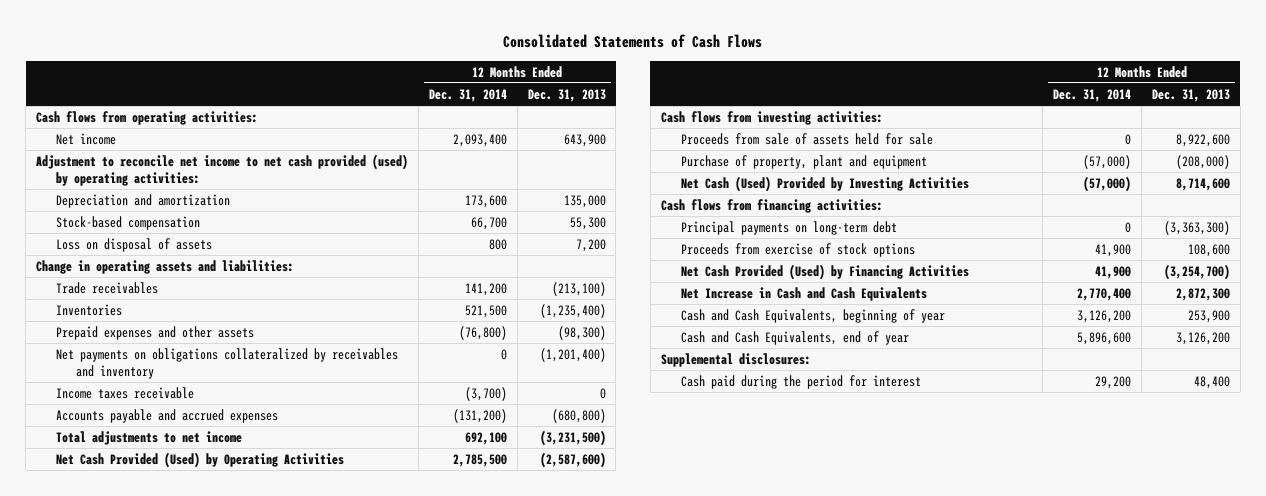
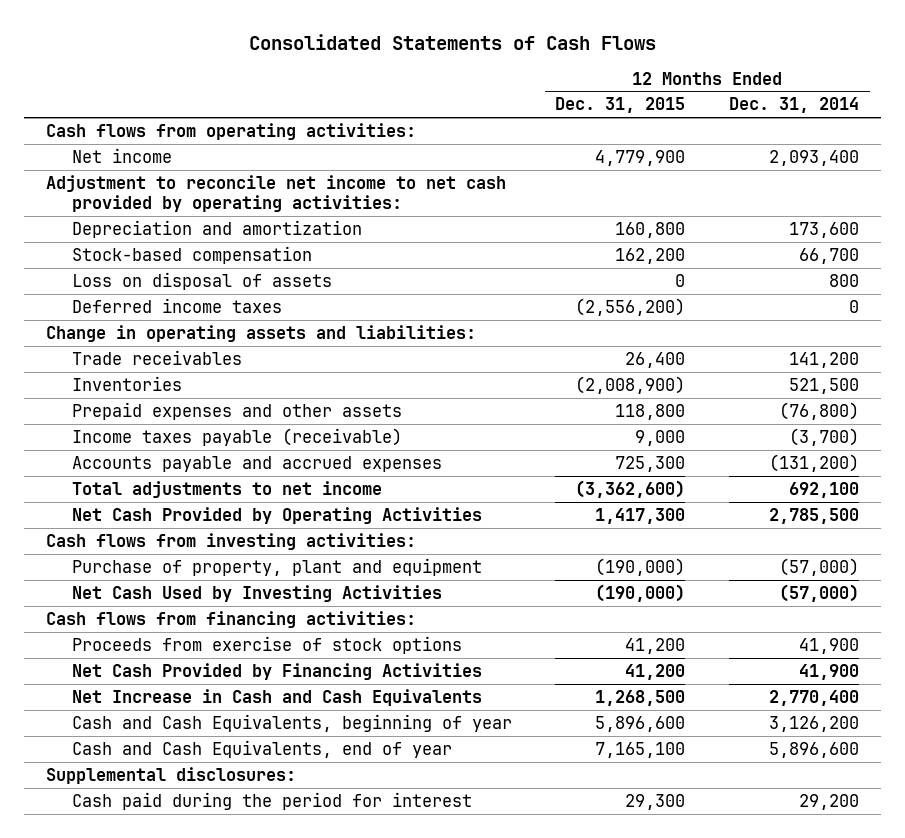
- | 12 Months Ended Dec. 31, 2014 | 12 Months Ended Dec. 31, 2013
+ | 12 Months Ended Dec. 31, 2015 | 12 Months Ended Dec. 31, 2014
- Adjustment to reconcile net income to net cash provided (used) by operating activities:
+ Adjustment to reconcile net income to net cash provided by operating activities:
+ Deferred income taxes | (2,556,200) | 0
- Net payments on obligations collateralized by receivables and inventory | 0 | (1,201,400)
- Income taxes receivable | (3,700) | 0
+ Income taxes payable (receivable) | 9,000 | (3,700)
- Net Cash Provided (Used) by Operating Activities | 2,785,500 | (2,587,600)
+ Net Cash Provided by Operating Activities | 1,417,300 | 2,785,500
- Proceeds from sale of assets held for sale | 0 | 8,922,600
- Net Cash (Used) Provided by Investing Activities | (57,000) | 8,714,600
+ Net Cash Used by Investing Activities | (190,000) | (57,000)
- Principal payments on long-term debt | 0 | (3,363,300)
- Net Cash Provided (Used) by Financing Activities | 41,900 | (3,254,700)
+ Net Cash Provided by Financing Activities | 41,200 | 41,900

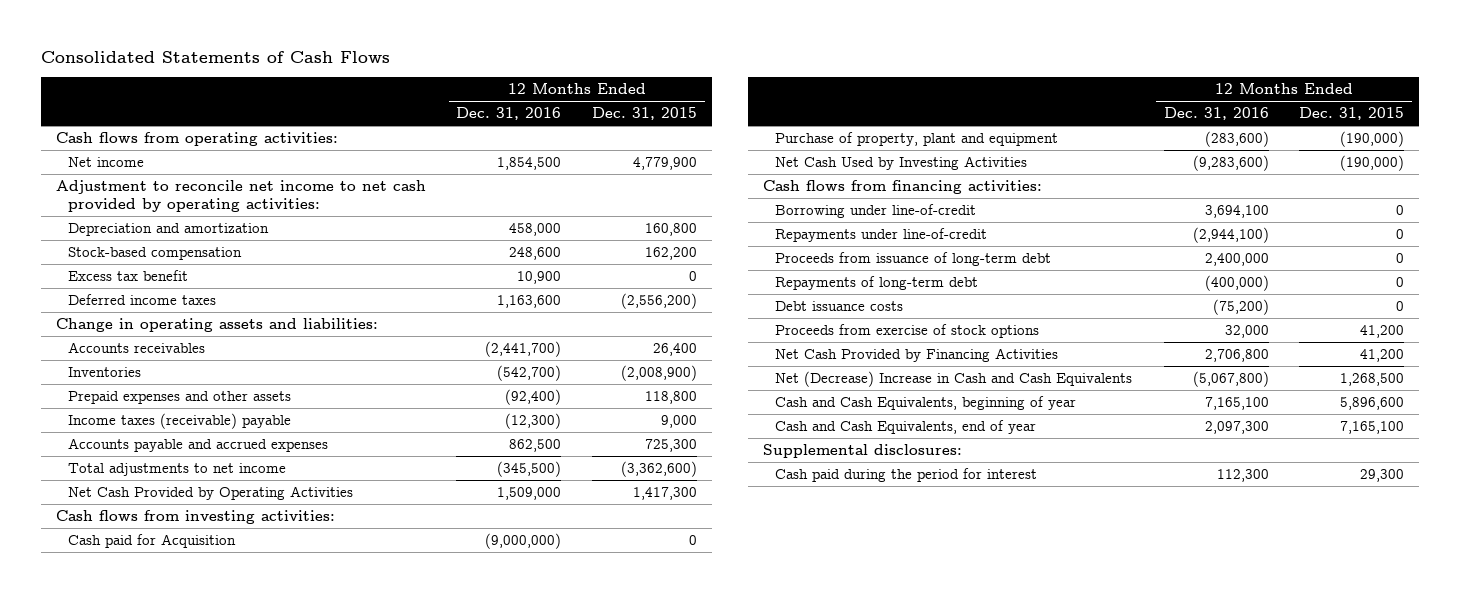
- | 12 Months Ended Dec. 31, 2015 | 12 Months Ended Dec. 31, 2014
+ | 12 Months Ended Dec. 31, 2016 | 12 Months Ended Dec. 31, 2015
- Loss on disposal of assets | 0 | 800
+ Excess tax benefit | 10,900 | 0
- Trade receivables | 26,400 | 141,200
+ Accounts receivables | (2,441,700) | 26,400
- Income taxes payable (receivable) | 9,000 | (3,700)
+ Income taxes (receivable) payable | (12,300) | 9,000
+ Cash paid for Acquisition | (9,000,000) | 0
+ Borrowing under line-of-credit | 3,694,100 | 0
+ Repayments under line-of-credit | (2,944,100) | 0
+ Proceeds from issuance of long-term debt | 2,400,000 | 0
+ Repayments of long-term debt | (400,000) | 0
+ Debt issuance costs | (75,200) | 0
- Net Increase in Cash and Cash Equivalents | 1,268,500 | 2,770,400
+ Net (Decrease) Increase in Cash and Cash Equivalents | (5,067,800) | 1,268,500

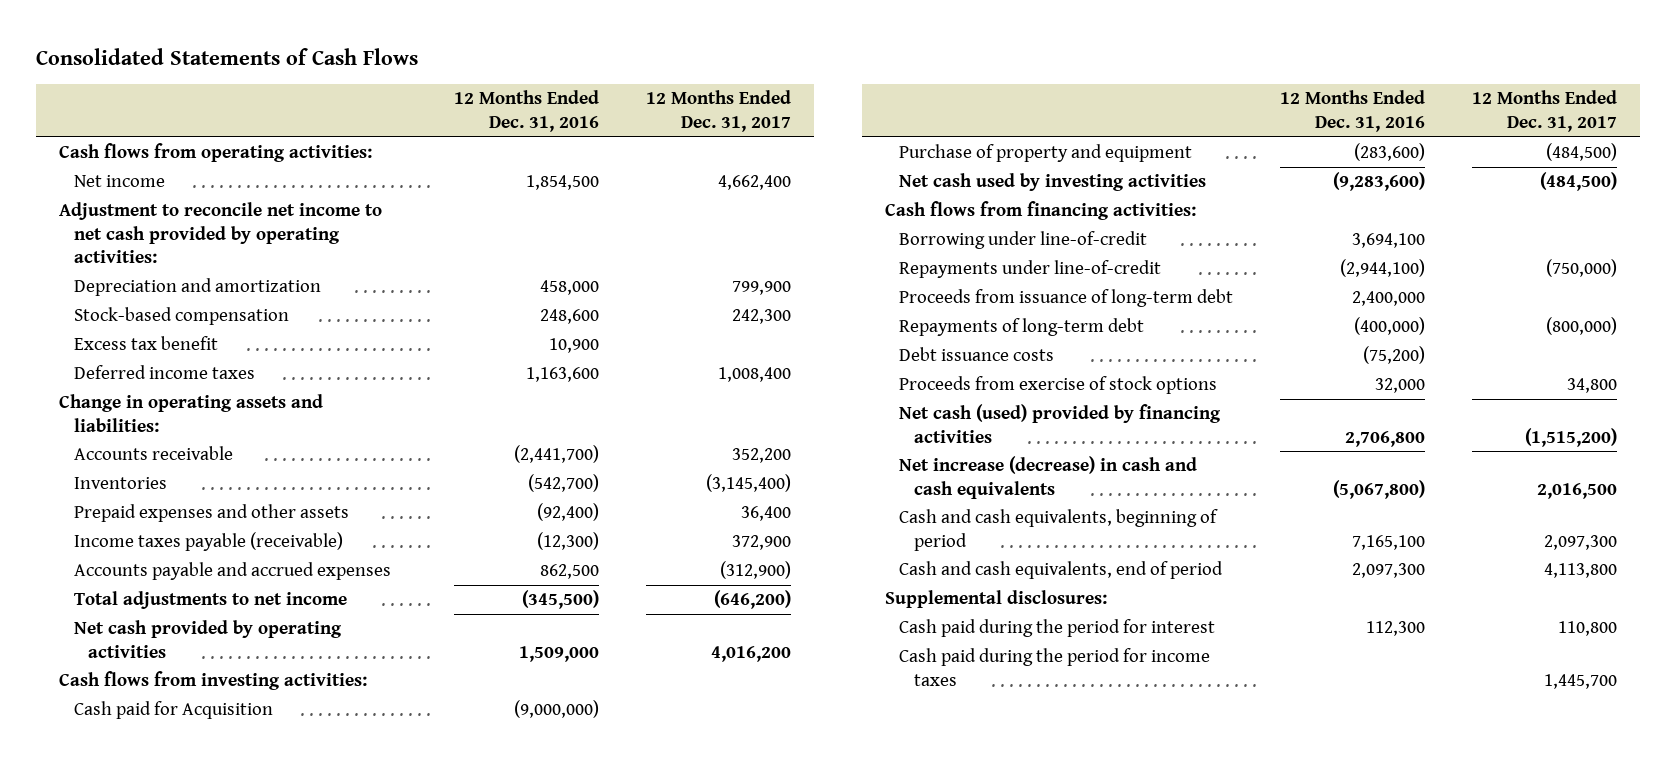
- | 12 Months Ended Dec. 31, 2016 | 12 Months Ended Dec. 31, 2015
+ | 12 Months Ended Dec. 31, 2016 | 12 Months Ended Dec. 31, 2017
- Accounts receivables | (2,441,700) | 26,400
+ Accounts receivable | (2,441,700) | 352,200
- Income taxes (receivable) payable | (12,300) | 9,000
+ Income taxes payable (receivable) | (12,300) | 372,900
- Net Cash Provided by Operating Activities | 1,509,000 | 1,417,300
+ Net cash provided by operating activities | 1,509,000 | 4,016,200
- Purchase of property, plant and equipment | (283,600) | (190,000)
- Net Cash Used by Investing Activities | (9,283,600) | (190,000)
+ Purchase of property and equipment | (283,600) | (484,500)
+ Net cash used by investing activities | (9,283,600) | (484,500)
- Net Cash Provided by Financing Activities | 2,706,800 | 41,200
- Net (Decrease) Increase in Cash and Cash Equivalents | (5,067,800) | 1,268,500
- Cash and Cash Equivalents, beginning of year | 7,165,100 | 5,896,600
- Cash and Cash Equivalents, end of year | 2,097,300 | 7,165,100
+ Net cash (used) provided by financing activities | 2,706,800 | (1,515,200)
+ Net increase (decrease) in cash and cash equivalents | (5,067,800) | 2,016,500
+ Cash and cash equivalents, beginning of period | 7,165,100 | 2,097,300
+ Cash and cash equivalents, end of period | 2,097,300 | 4,113,800
+ Cash paid during the period for income taxes | | 1,445,700

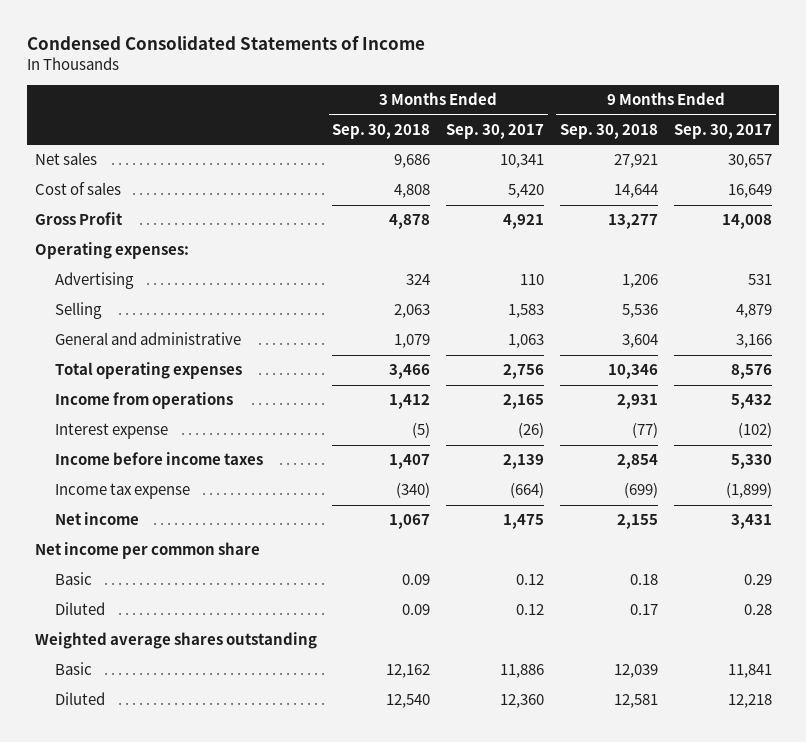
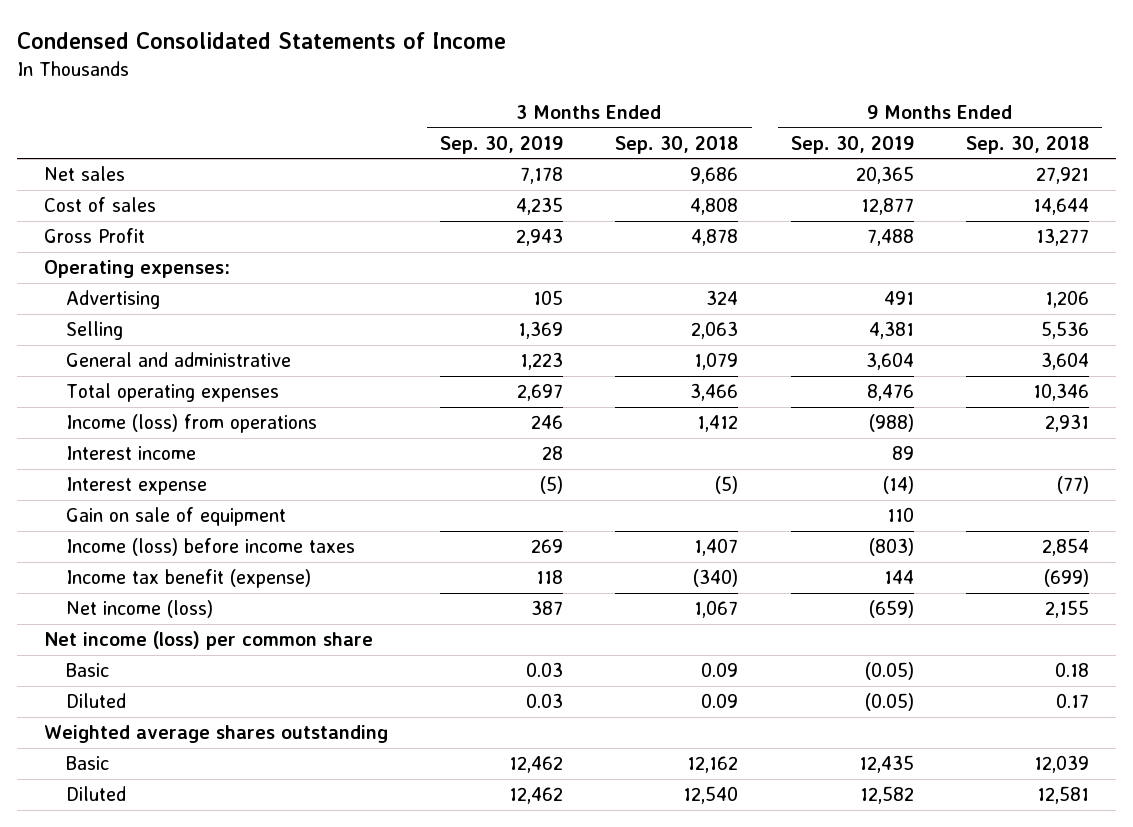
- | 3 Months Ended Sep. 30, 2018 | 3 Months Ended Sep. 30, 2017 | 9 Months Ended Sep. 30, 2018 | 9 Months Ended Sep. 30, 2017
+ | 3 Months Ended Sep. 30, 2019 | 3 Months Ended Sep. 30, 2018 | 9 Months Ended Sep. 30, 2019 | 9 Months Ended Sep. 30, 2018
- Income from operations | 1,412 | 2,165 | 2,931 | 5,432
+ Income (loss) from operations | 246 | 1,412 | (988) | 2,931
+ Interest income | 28 | | 89 |
- Income before income taxes | 1,407 | 2,139 | 2,854 | 5,330
- Income tax expense | (340) | (664) | (699) | (1,899)
- Net income | 1,067 | 1,475 | 2,155 | 3,431
- Net income per common share
+ Gain on sale of equipment | | | 110 |
+ Income (loss) before income taxes | 269 | 1,407 | (803) | 2,854
+ Income tax benefit (expense) | 118 | (340) | 144 | (699)
+ Net income (loss) | 387 | 1,067 | (659) | 2,155
+ Net income (loss) per common share

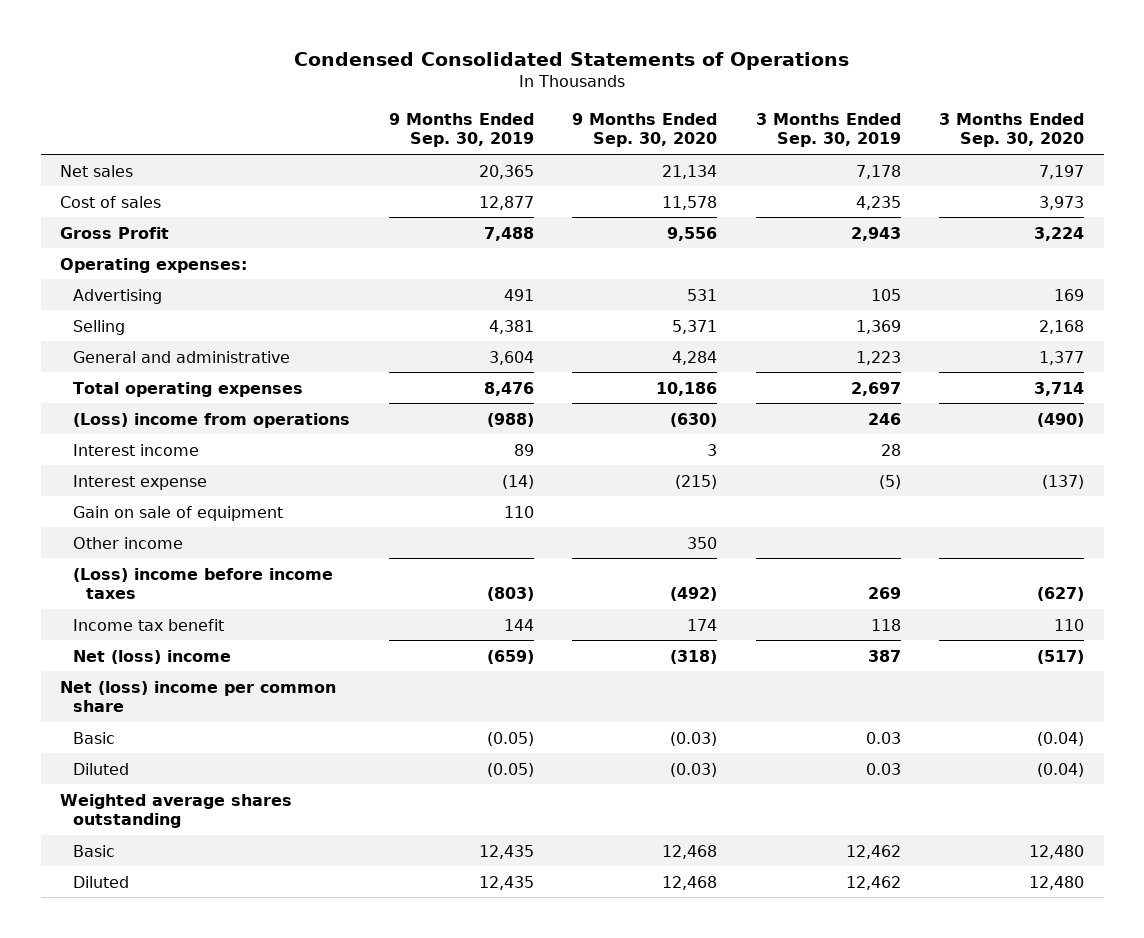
- Condensed Consolidated Statements of Income
+ Condensed Consolidated Statements of Operations
- | 3 Months Ended Sep. 30, 2019 | 3 Months Ended Sep. 30, 2018 | 9 Months Ended Sep. 30, 2019 | 9 Months Ended Sep. 30, 2018
+ | 9 Months Ended Sep. 30, 2019 | 9 Months Ended Sep. 30, 2020 | 3 Months Ended Sep. 30, 2019 | 3 Months Ended Sep. 30, 2020
- Income (loss) from operations | 246 | 1,412 | (988) | 2,931
+ (Loss) income from operations | (988) | (630) | 246 | (490)
- Income (loss) before income taxes | 269 | 1,407 | (803) | 2,854
- Income tax benefit (expense) | 118 | (340) | 144 | (699)
- Net income (loss) | 387 | 1,067 | (659) | 2,155
- Net income (loss) per common share
+ Other income | | 350 | |
+ (Loss) income before income taxes | (803) | (492) | 269 | (627)
+ Income tax benefit | 144 | 174 | 118 | 110
+ Net (loss) income | (659) | (318) | 387 | (517)
+ Net (loss) income per common share
- Diluted | 12,462 | 12,540 | 12,582 | 12,581
+ Diluted | 12,435 | 12,468 | 12,462 | 12,480

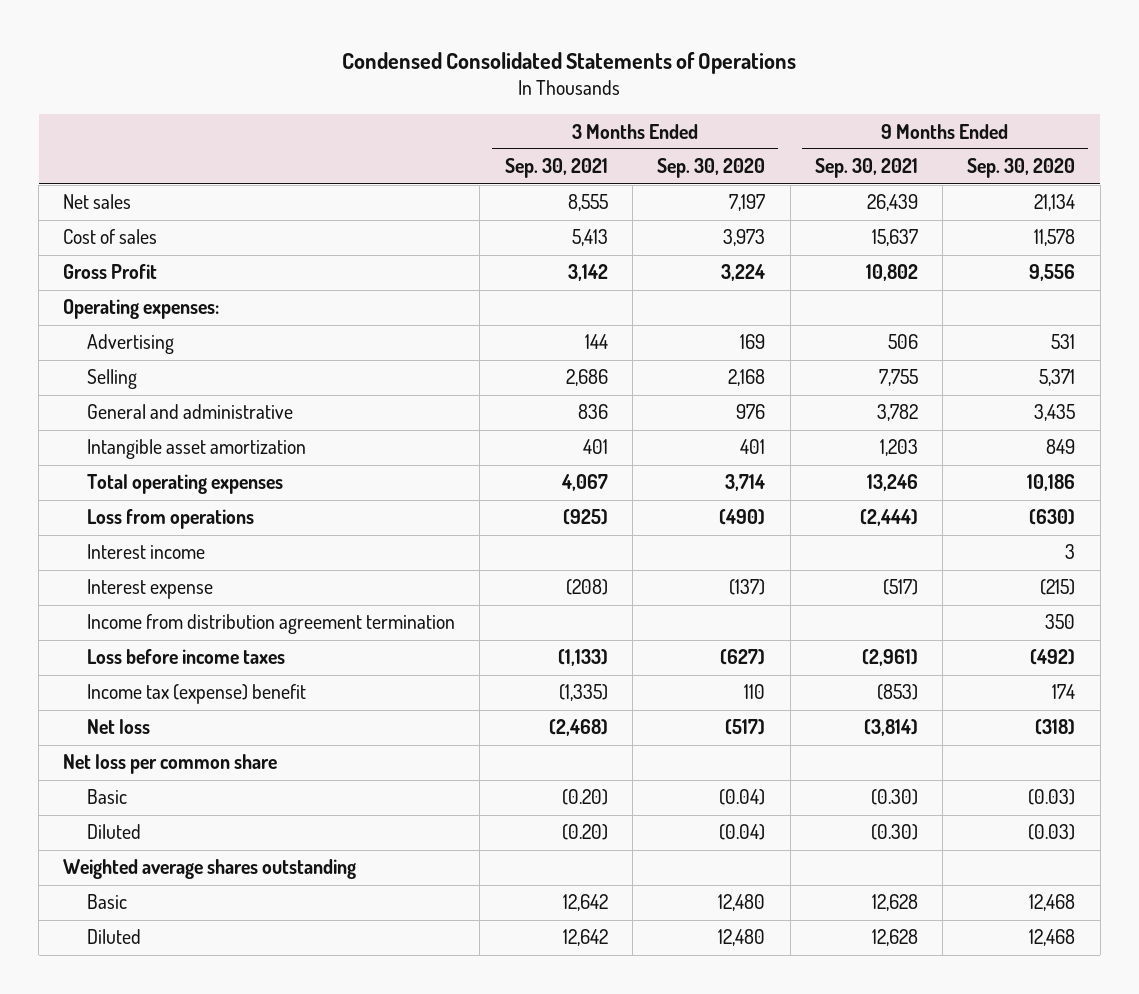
- | 9 Months Ended Sep. 30, 2019 | 9 Months Ended Sep. 30, 2020 | 3 Months Ended Sep. 30, 2019 | 3 Months Ended Sep. 30, 2020
+ | 3 Months Ended Sep. 30, 2021 | 3 Months Ended Sep. 30, 2020 | 9 Months Ended Sep. 30, 2021 | 9 Months Ended Sep. 30, 2020
- General and administrative | 3,604 | 4,284 | 1,223 | 1,377
+ General and administrative | 836 | 976 | 3,782 | 3,435
+ Intangible asset amortization | 401 | 401 | 1,203 | 849
- (Loss) income from operations | (988) | (630) | 246 | (490)
+ Loss from operations | (925) | (490) | (2,444) | (630)
- Gain on sale of equipment | 110 | | |
- Other income | | 350 | |
- (Loss) income before income taxes | (803) | (492) | 269 | (627)
- Income tax benefit | 144 | 174 | 118 | 110
- Net (loss) income | (659) | (318) | 387 | (517)
- Net (loss) income per common share
+ Income from distribution agreement termination | | | | 350
+ Loss before income taxes | (1,133) | (627) | (2,961) | (492)
+ Income tax (expense) benefit | (1,335) | 110 | (853) | 174
+ Net loss | (2,468) | (517) | (3,814) | (318)
+ Net loss per common share

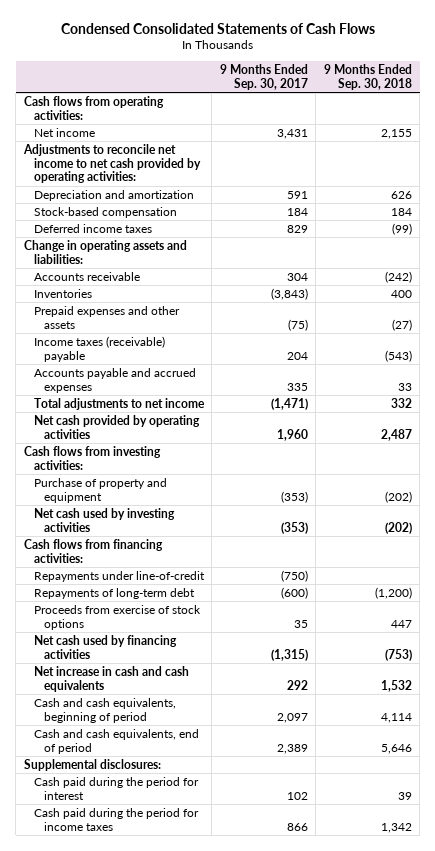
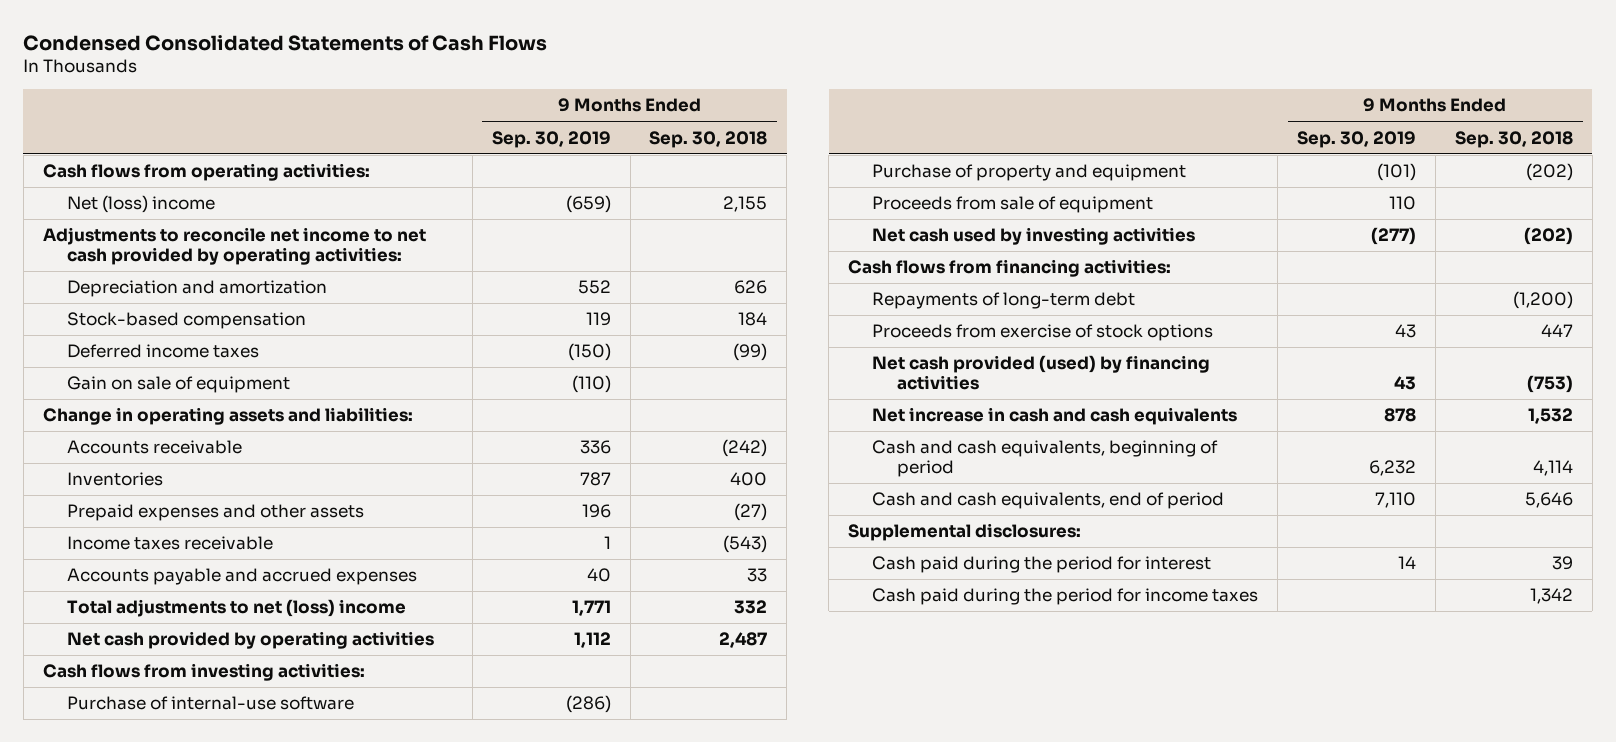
- | 9 Months Ended Sep. 30, 2017 | 9 Months Ended Sep. 30, 2018
+ | 9 Months Ended Sep. 30, 2019 | 9 Months Ended Sep. 30, 2018
- Net income | 3,431 | 2,155
+ Net (loss) income | (659) | 2,155
+ Gain on sale of equipment | (110) |
- Income taxes (receivable) payable | 204 | (543)
+ Income taxes receivable | 1 | (543)
- Total adjustments to net income | (1,471) | 332
+ Total adjustments to net (loss) income | 1,771 | 332
+ Purchase of internal-use software | (286) |
+ Proceeds from sale of equipment | 110 |
- Repayments under line-of-credit | (750) |
- Net cash used by financing activities | (1,315) | (753)
+ Net cash provided (used) by financing activities | 43 | (753)

